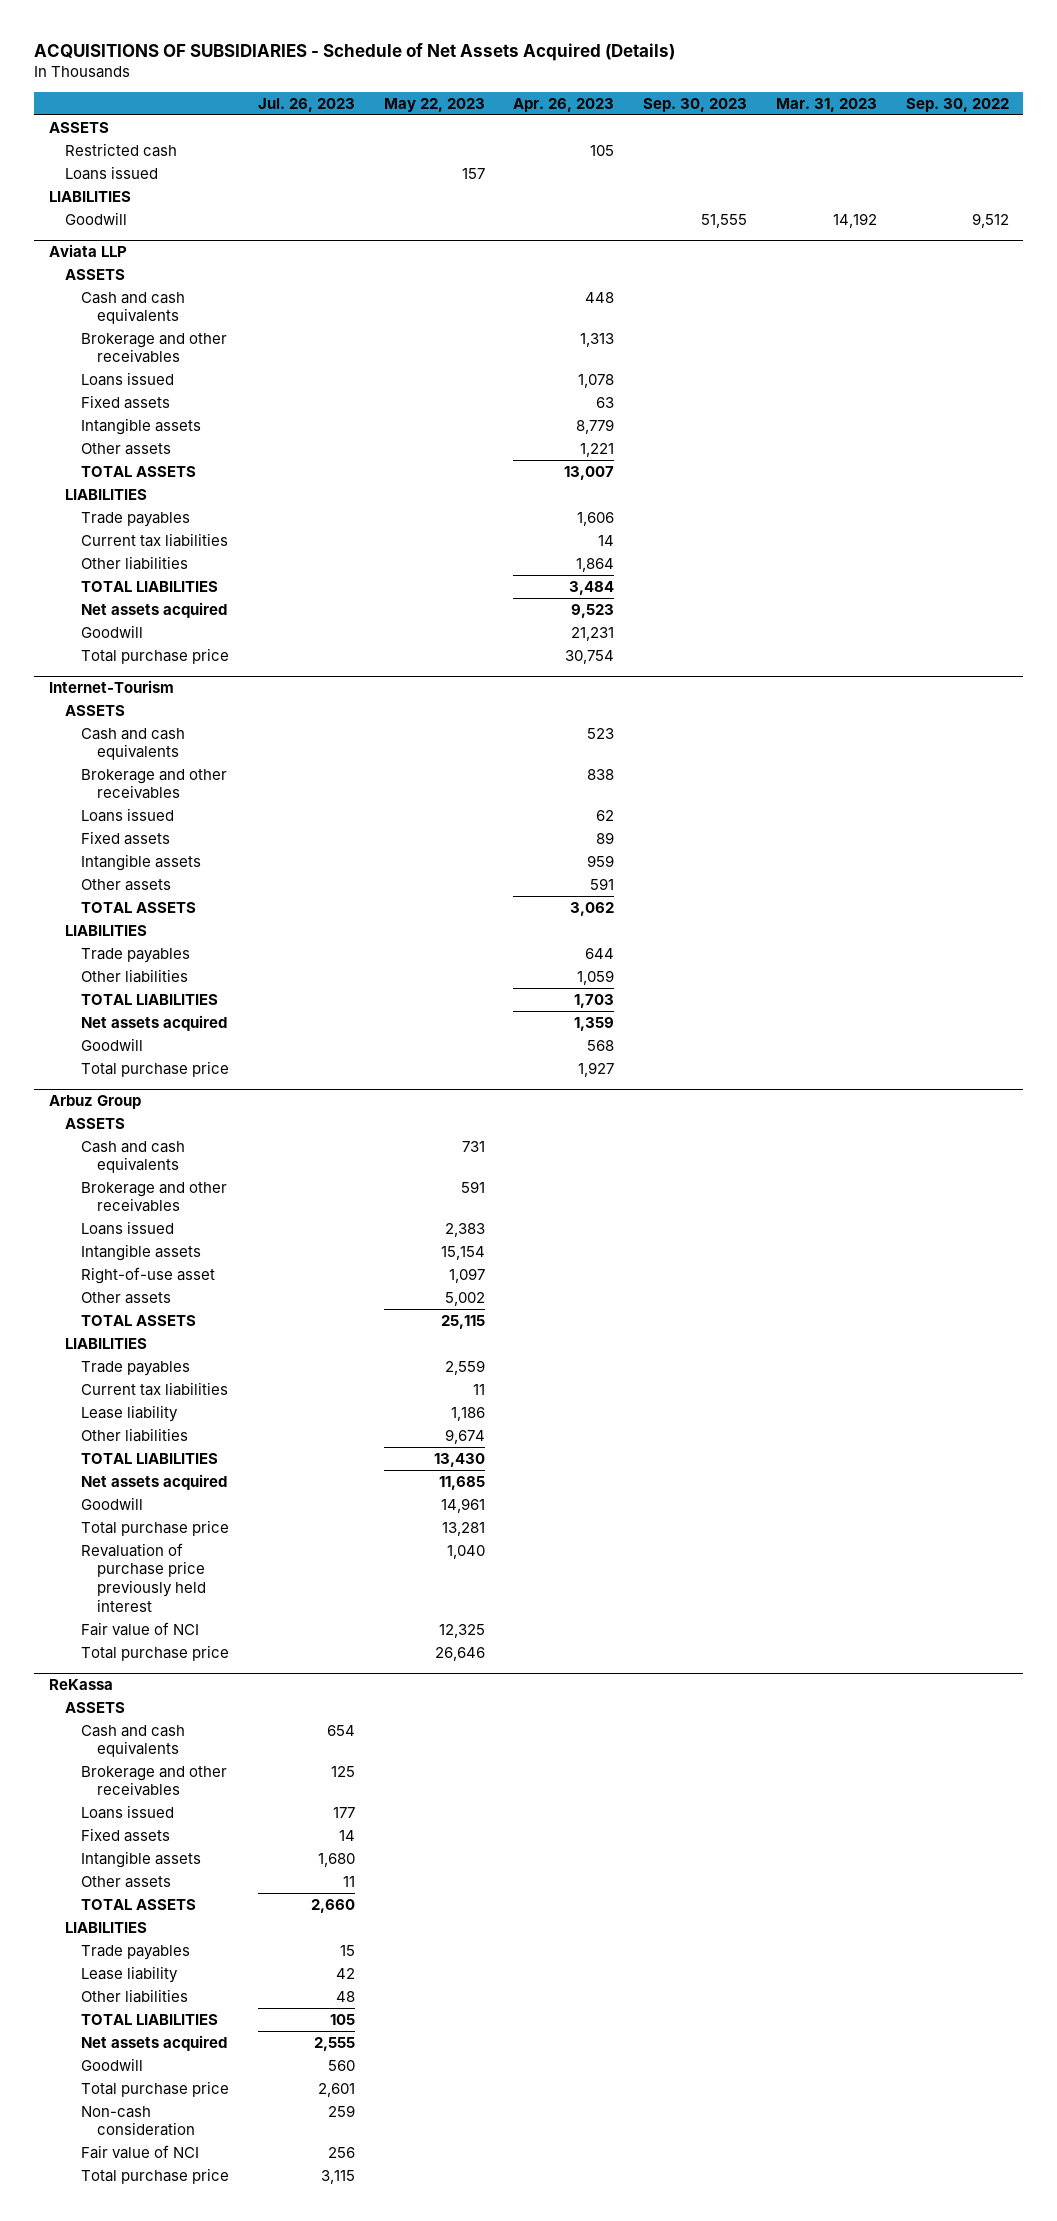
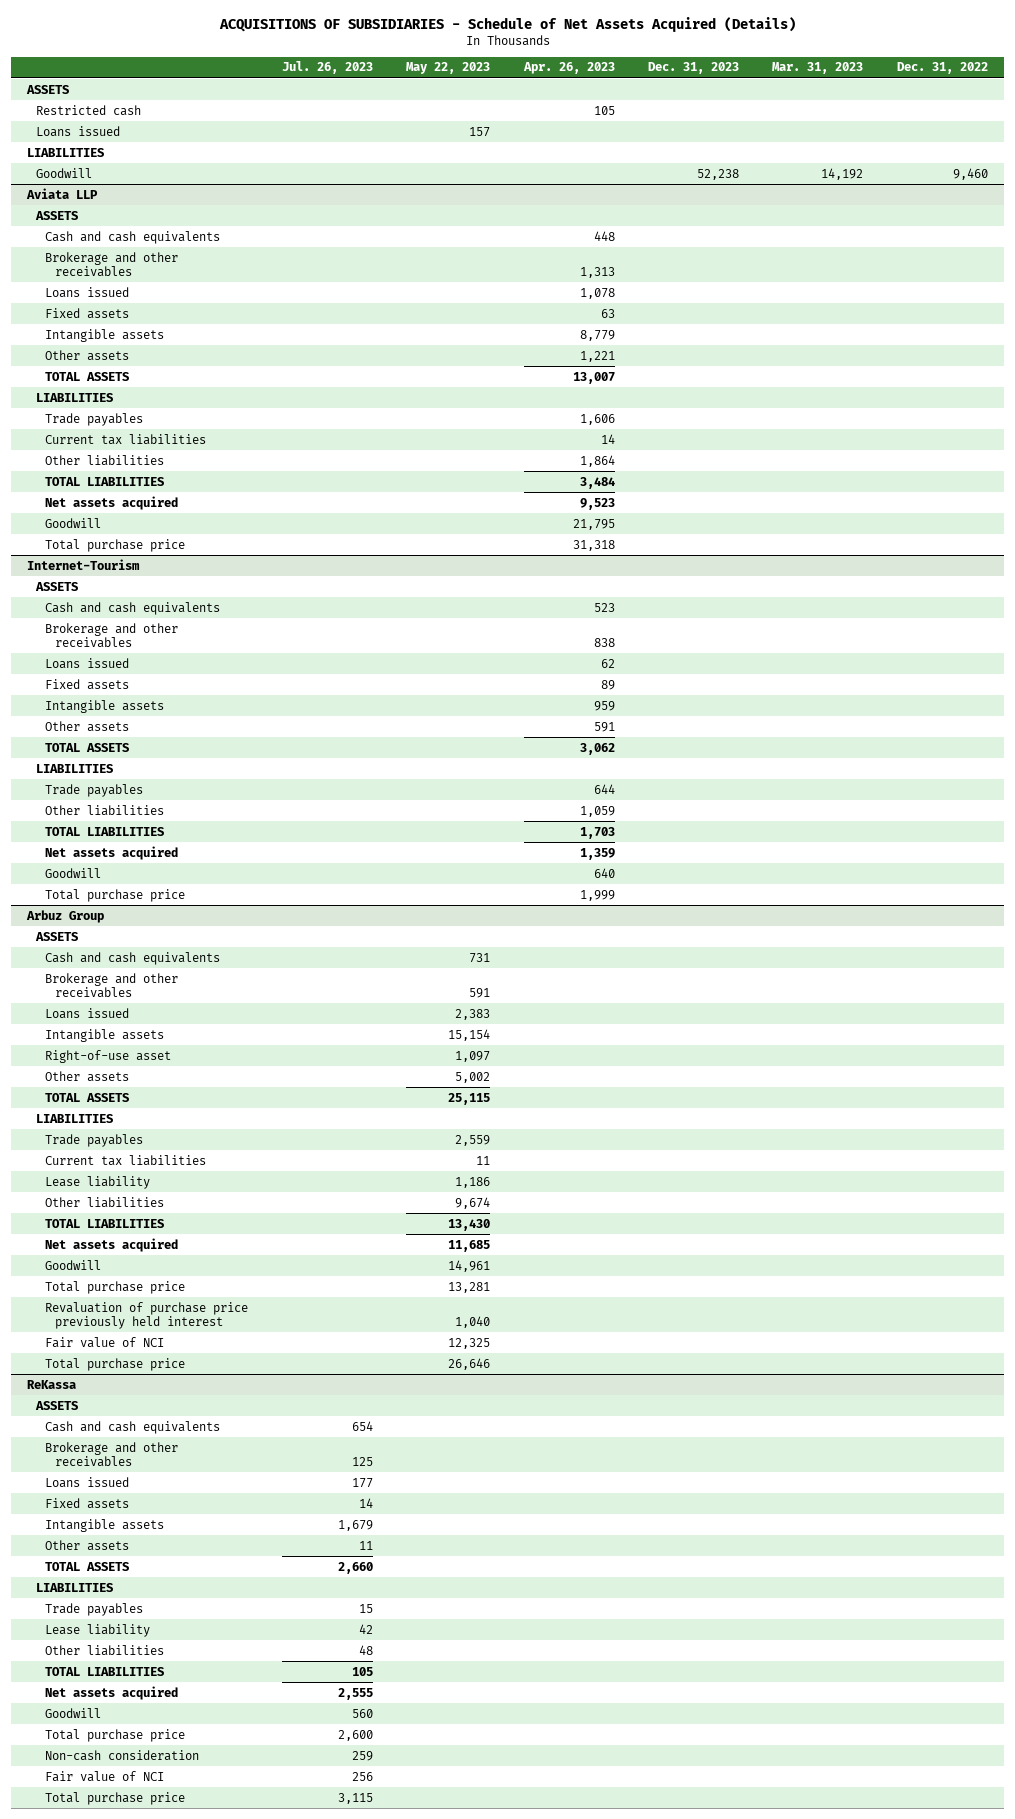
- | Jul. 26, 2023 | May 22, 2023 | Apr. 26, 2023 | Sep. 30, 2023 | Mar. 31, 2023 | Sep. 30, 2022
+ | Jul. 26, 2023 | May 22, 2023 | Apr. 26, 2023 | Dec. 31, 2023 | Mar. 31, 2023 | Dec. 31, 2022
@ Aviata LLP
- Goodwill | | | 21,231 | | |
- Total purchase price | | | 30,754 | | |
+ Goodwill | | | 21,795 | | |
+ Total purchase price | | | 31,318 | | |
@ Internet-Tourism
- Goodwill | | | 568 | | |
- Total purchase price | | | 1,927 | | |
+ Goodwill | | | 640 | | |
+ Total purchase price | | | 1,999 | | |
@ ReKassa
- Intangible assets | 1,680 | | | | |
+ Intangible assets | 1,679 | | | | |
- Total purchase price | 2,601 | | | | |
+ Total purchase price | 2,600 | | | | |

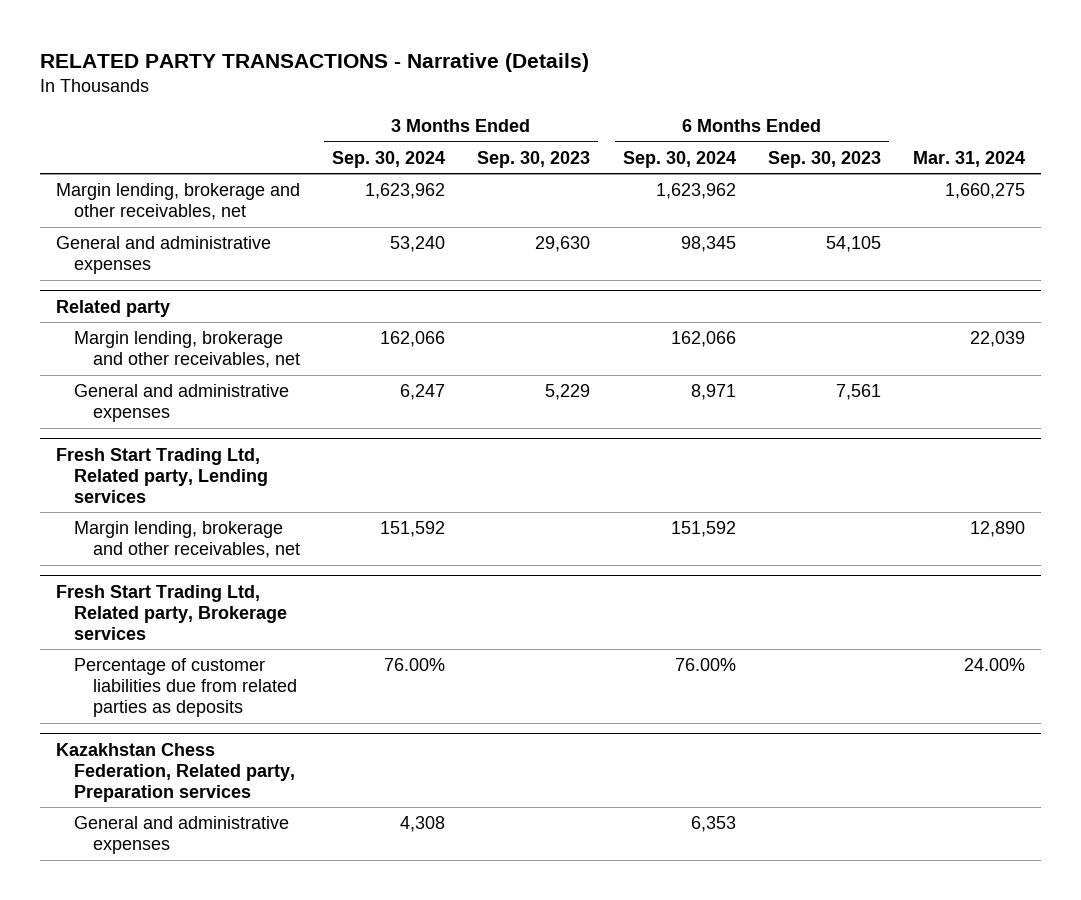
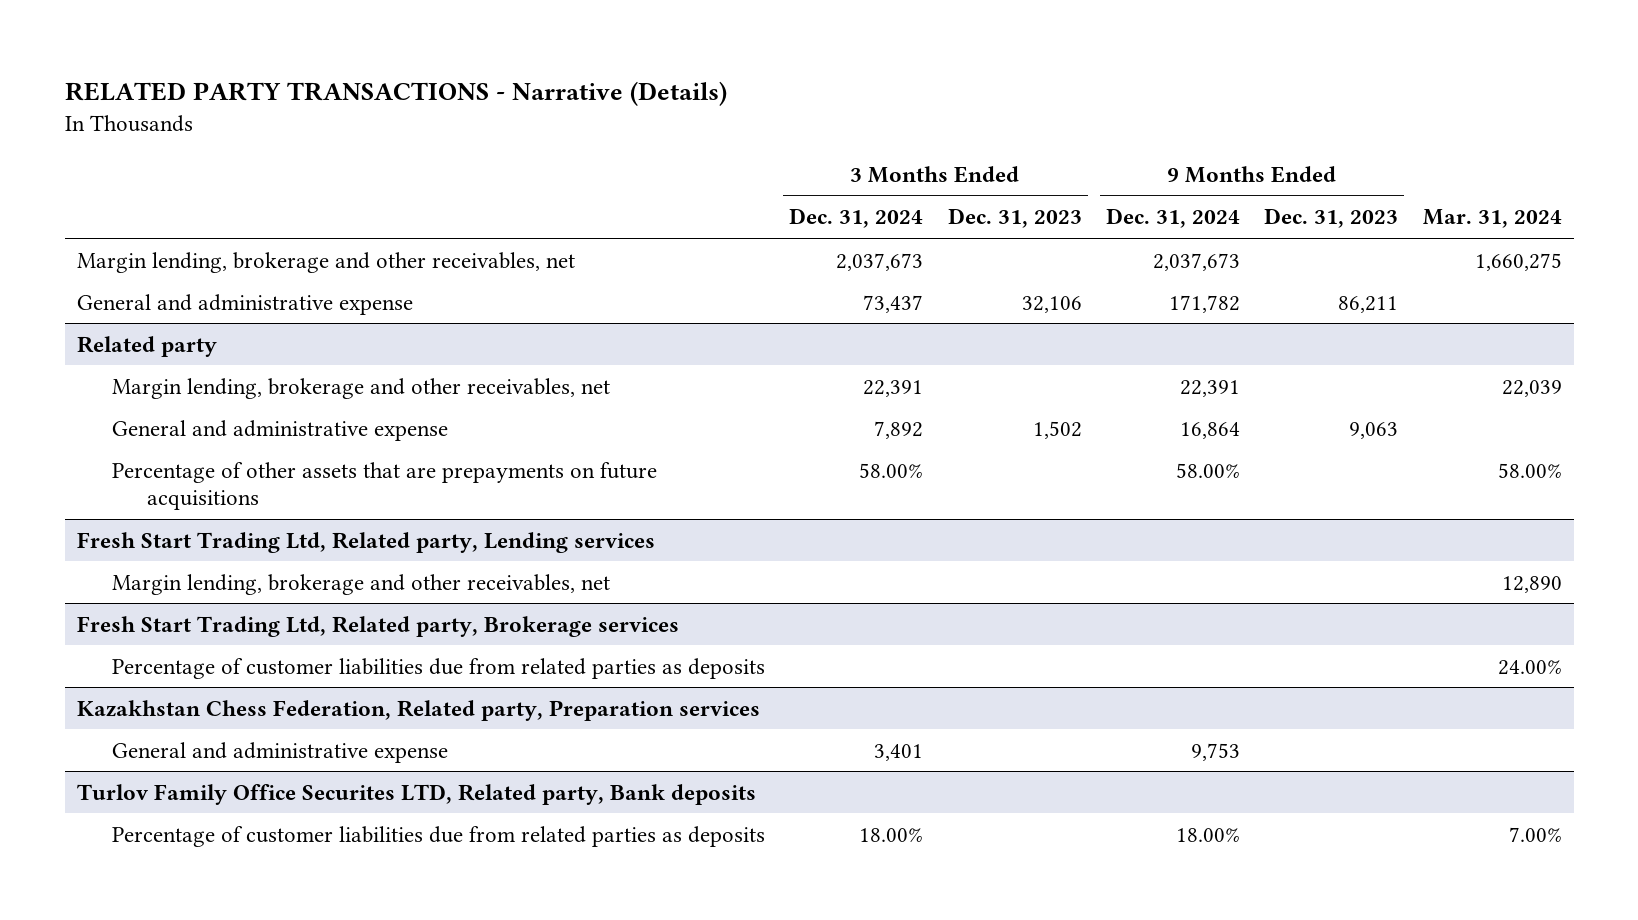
- | 3 Months Ended Sep. 30, 2024 | 3 Months Ended Sep. 30, 2023 | 6 Months Ended Sep. 30, 2024 | 6 Months Ended Sep. 30, 2023 | Mar. 31, 2024
+ | 3 Months Ended Dec. 31, 2024 | 3 Months Ended Dec. 31, 2023 | 9 Months Ended Dec. 31, 2024 | 9 Months Ended Dec. 31, 2023 | Mar. 31, 2024
- General and administrative expenses | 53,240 | 29,630 | 98,345 | 54,105 |
+ General and administrative expense | 73,437 | 32,106 | 171,782 | 86,211 |
@ Related party
- General and administrative expenses | 6,247 | 5,229 | 8,971 | 7,561 |
+ General and administrative expense | 7,892 | 1,502 | 16,864 | 9,063 |
+ Percentage of other assets that are prepayments on future acquisitions | 58.00% | | 58.00% | | 58.00%
@ Kazakhstan Chess Federation, Related party, Preparation services
- General and administrative expenses | 4,308 | | 6,353 | |
+ General and administrative expense | 3,401 | | 9,753 | |
+ Turlov Family Office Securites LTD, Related party, Bank deposits
+ Percentage of customer liabilities due from related parties as deposits | 18.00% | | 18.00% | | 7.00%

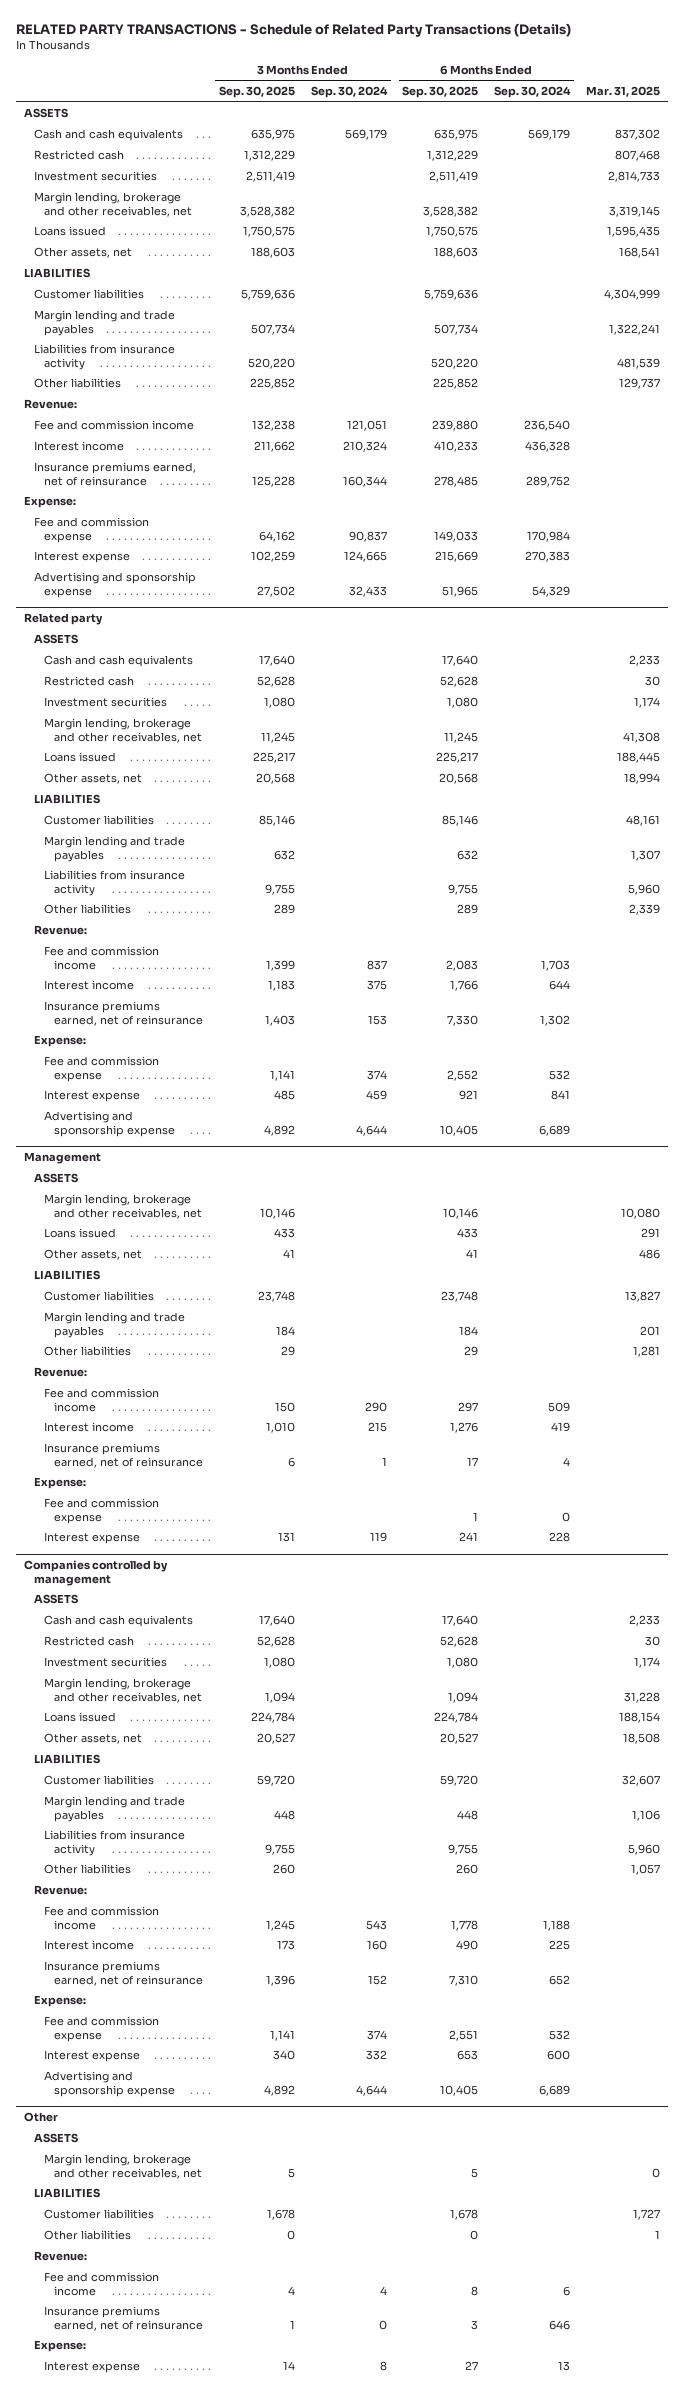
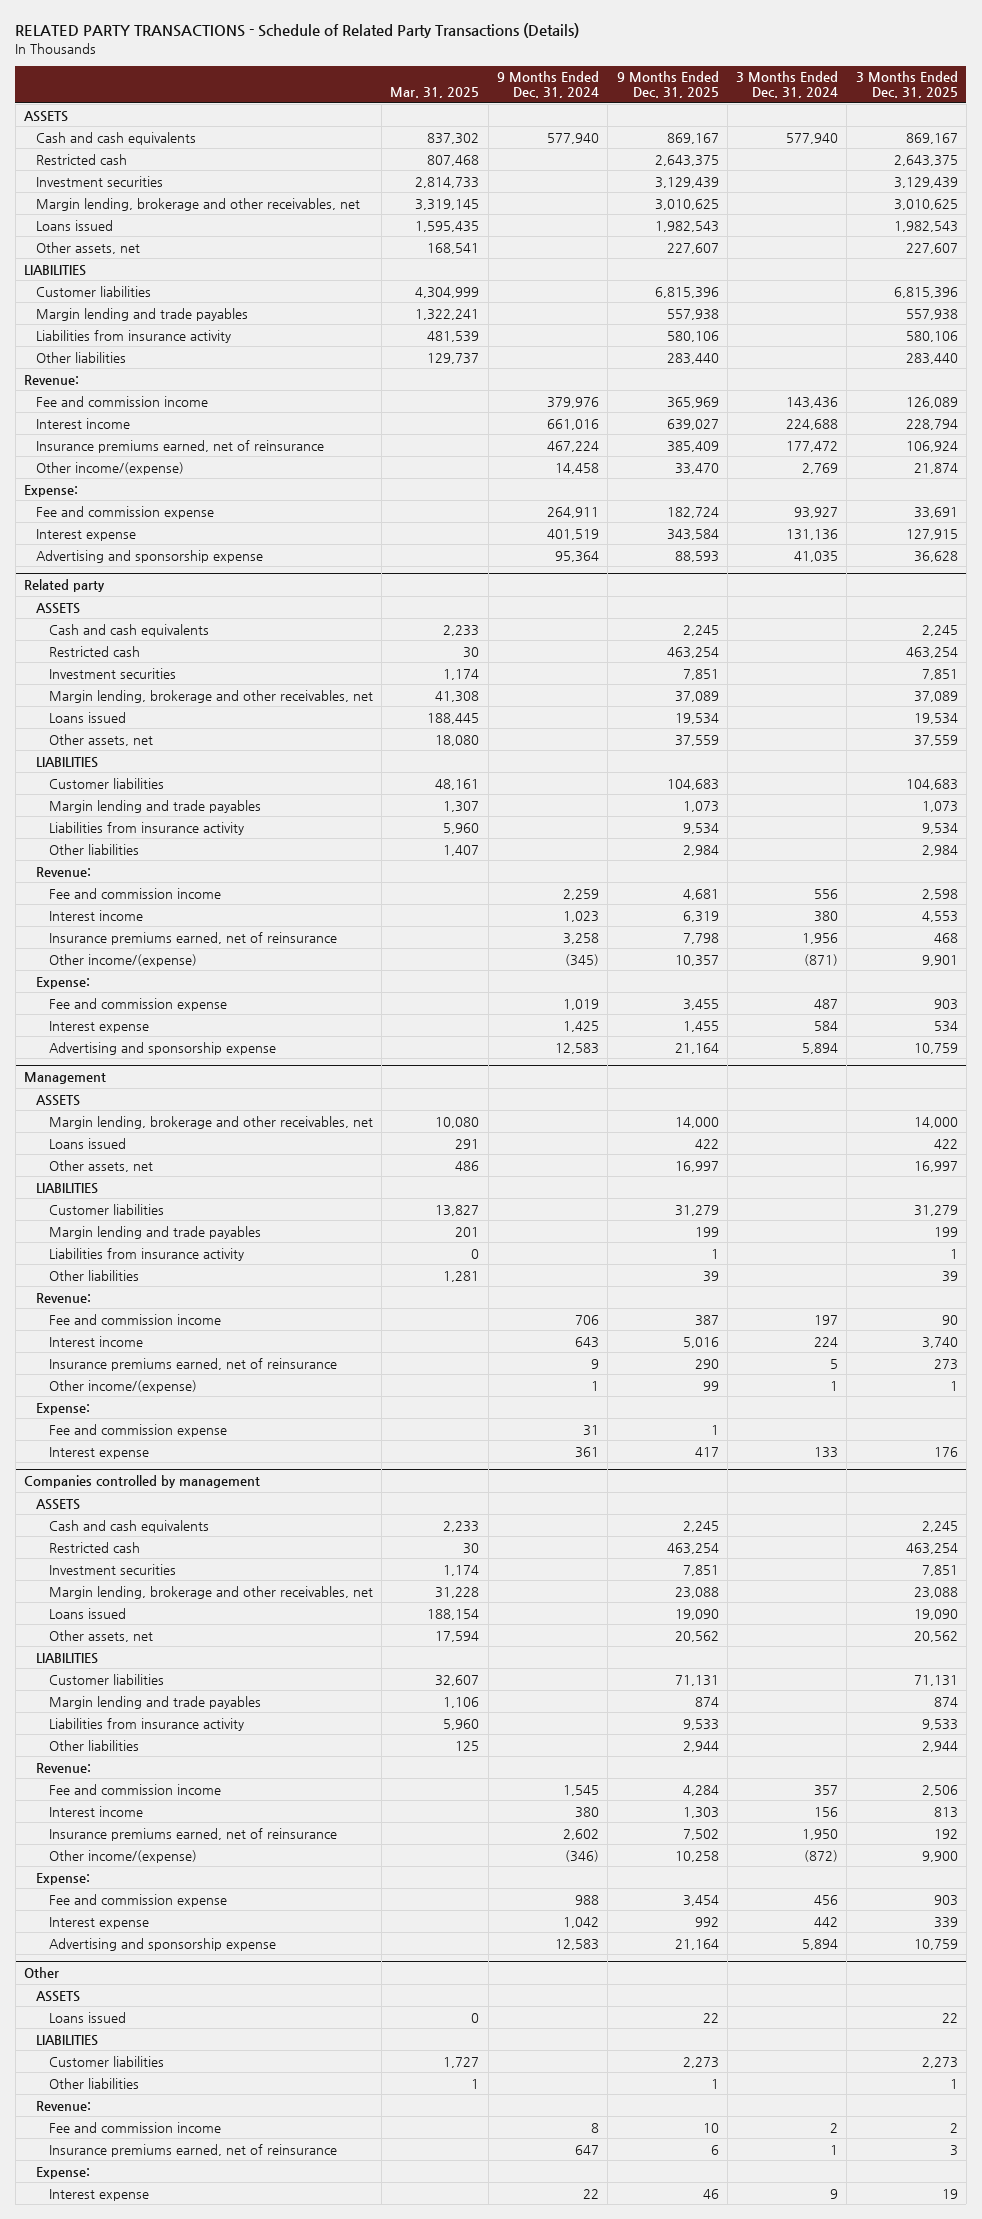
- | 3 Months Ended Sep. 30, 2025 | 3 Months Ended Sep. 30, 2024 | 6 Months Ended Sep. 30, 2025 | 6 Months Ended Sep. 30, 2024 | Mar. 31, 2025
+ | Mar. 31, 2025 | 9 Months Ended Dec. 31, 2024 | 9 Months Ended Dec. 31, 2025 | 3 Months Ended Dec. 31, 2024 | 3 Months Ended Dec. 31, 2025
+ Other income/(expense) | | 14,458 | 33,470 | 2,769 | 21,874
@ Related party
- Other assets, net | 20,568 | | 20,568 | | 18,994
+ Other assets, net | 18,080 | | 37,559 | | 37,559
- Other liabilities | 289 | | 289 | | 2,339
+ Other liabilities | 1,407 | | 2,984 | | 2,984
+ Other income/(expense) | | (345) | 10,357 | (871) | 9,901
@ Management
+ Liabilities from insurance activity | 0 | | 1 | | 1
+ Other income/(expense) | | 1 | 99 | 1 | 1
@ Companies controlled by management
- Other assets, net | 20,527 | | 20,527 | | 18,508
+ Other assets, net | 17,594 | | 20,562 | | 20,562
- Other liabilities | 260 | | 260 | | 1,057
+ Other liabilities | 125 | | 2,944 | | 2,944
+ Other income/(expense) | | (346) | 10,258 | (872) | 9,900
@ Other
- Margin lending, brokerage and other receivables, net | 5 | | 5 | | 0
+ Loans issued | 0 | | 22 | | 22

